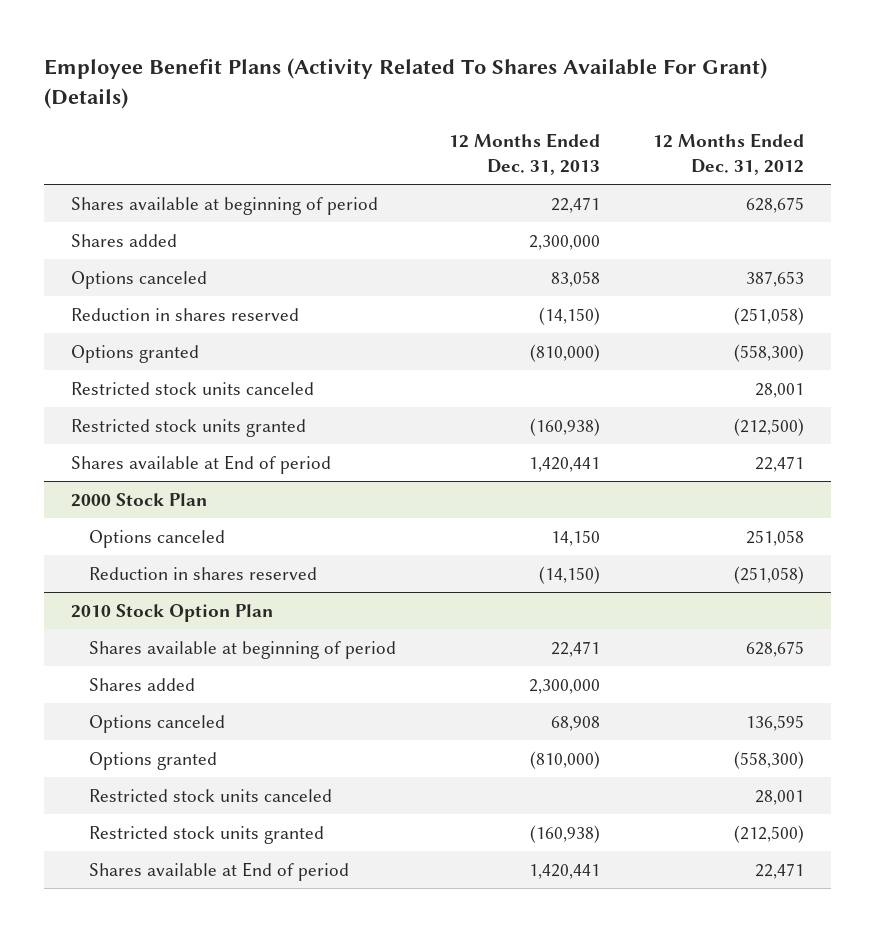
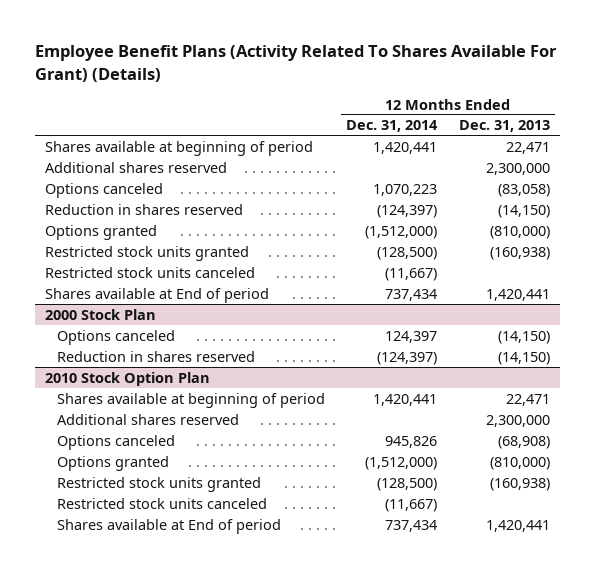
- | 12 Months Ended Dec. 31, 2013 | 12 Months Ended Dec. 31, 2012
+ | 12 Months Ended Dec. 31, 2014 | 12 Months Ended Dec. 31, 2013
- Shares added | 2,300,000 |
- Options canceled | 83,058 | 387,653
+ Additional shares reserved | | 2,300,000
+ Options canceled | 1,070,223 | (83,058)
moved down: Restricted stock units canceled | (11,667) |
@ 2000 Stock Plan
- Options canceled | 14,150 | 251,058
+ Options canceled | 124,397 | (14,150)
@ 2010 Stock Option Plan
- Shares added | 2,300,000 |
- Options canceled | 68,908 | 136,595
+ Additional shares reserved | | 2,300,000
+ Options canceled | 945,826 | (68,908)
moved down: Restricted stock units canceled | (11,667) |

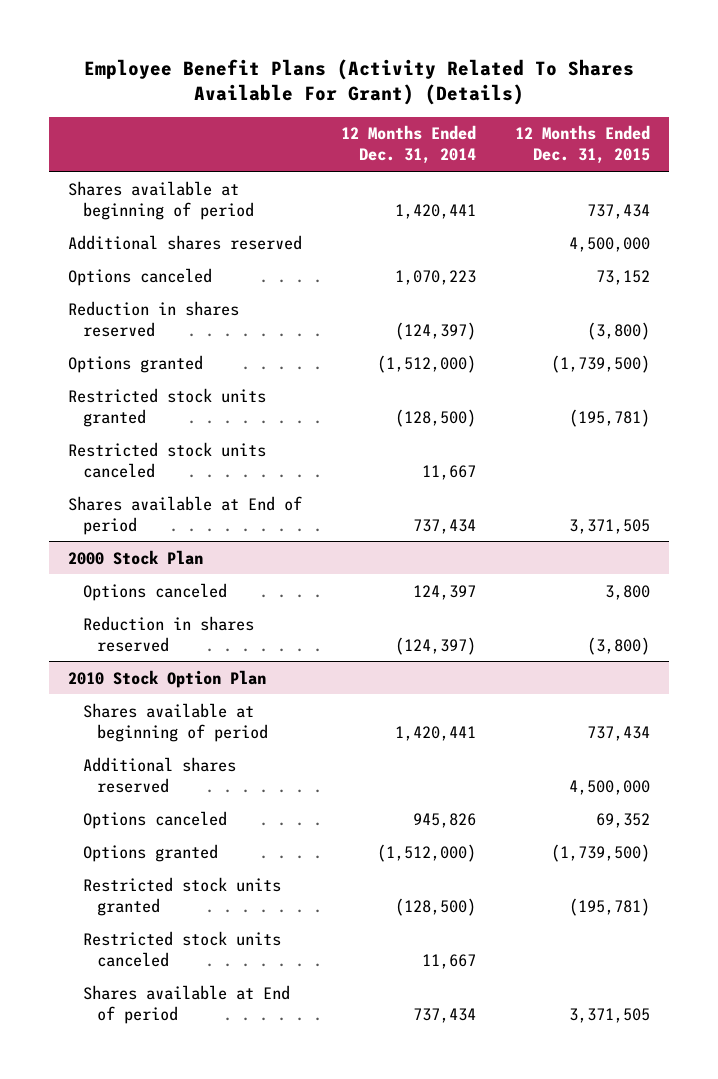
- | 12 Months Ended Dec. 31, 2014 | 12 Months Ended Dec. 31, 2013
+ | 12 Months Ended Dec. 31, 2014 | 12 Months Ended Dec. 31, 2015
- Restricted stock units canceled | (11,667) |
+ Restricted stock units canceled | 11,667 |
@ 2010 Stock Option Plan
- Restricted stock units canceled | (11,667) |
+ Restricted stock units canceled | 11,667 |

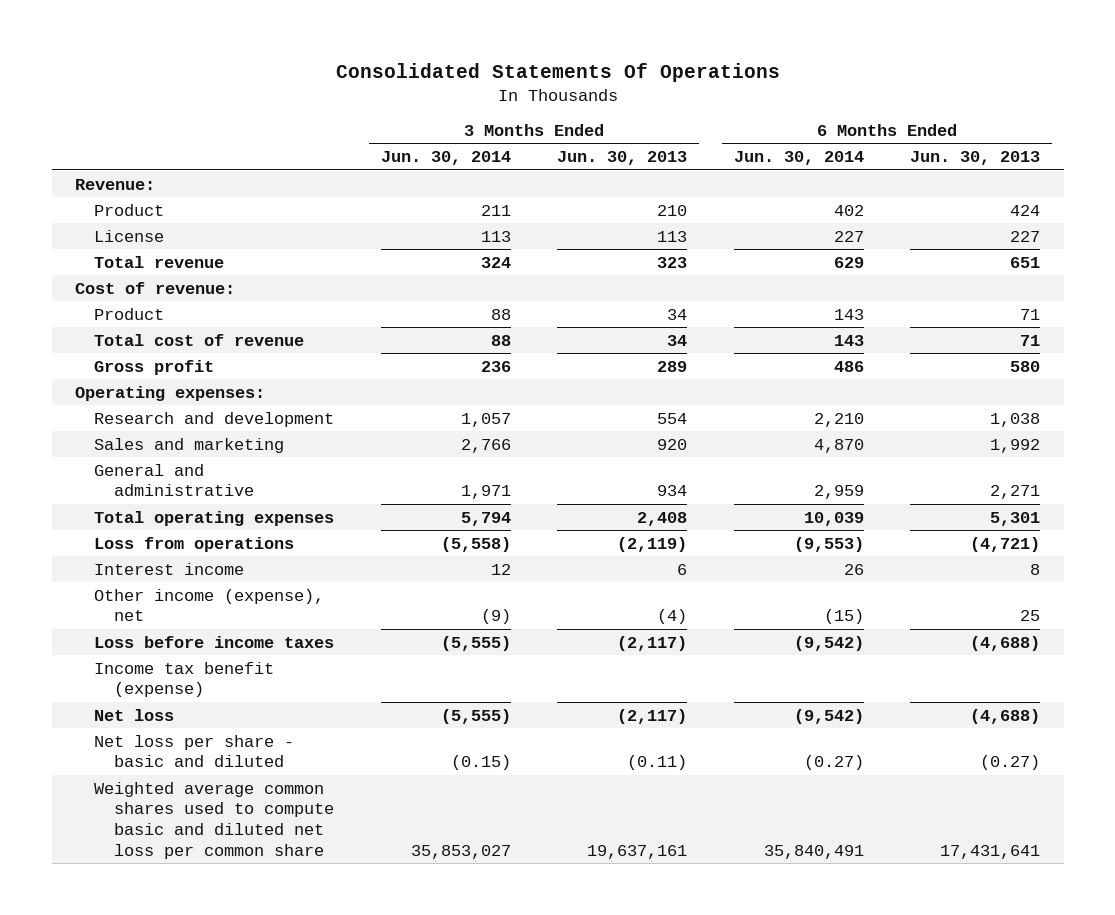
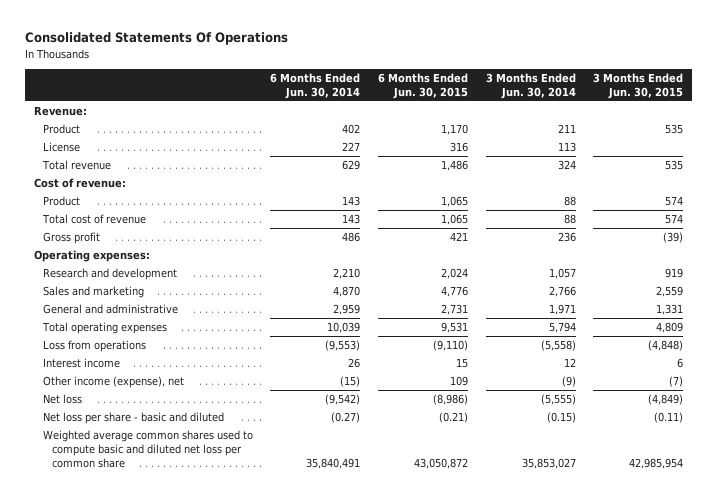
- | 3 Months Ended Jun. 30, 2014 | 3 Months Ended Jun. 30, 2013 | 6 Months Ended Jun. 30, 2014 | 6 Months Ended Jun. 30, 2013
+ | 6 Months Ended Jun. 30, 2014 | 6 Months Ended Jun. 30, 2015 | 3 Months Ended Jun. 30, 2014 | 3 Months Ended Jun. 30, 2015
- Loss before income taxes | (5,555) | (2,117) | (9,542) | (4,688)
- Income tax benefit (expense)

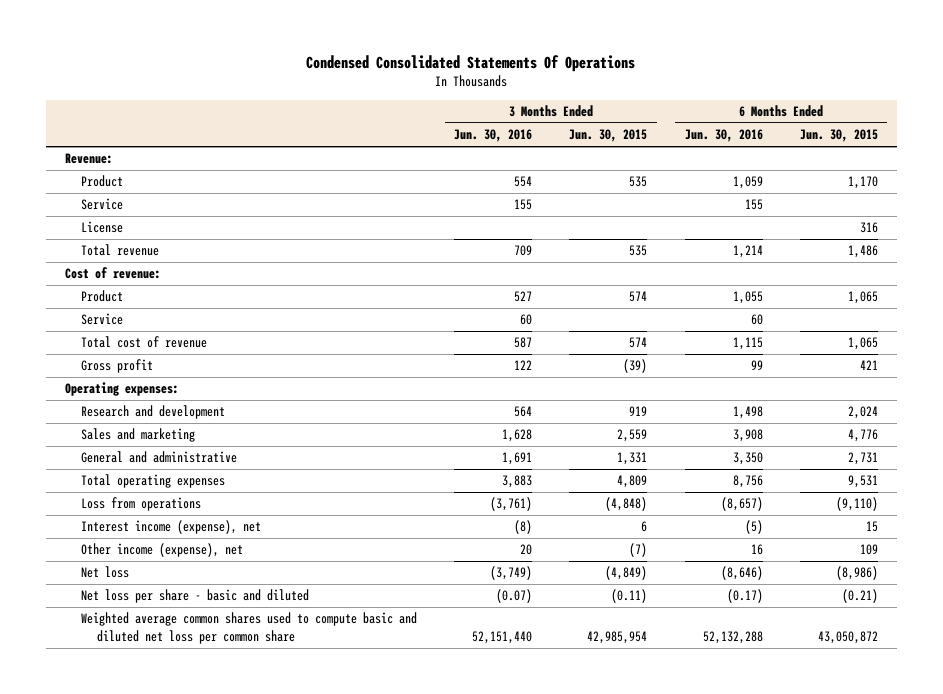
- Consolidated Statements Of Operations
+ Condensed Consolidated Statements Of Operations
- | 6 Months Ended Jun. 30, 2014 | 6 Months Ended Jun. 30, 2015 | 3 Months Ended Jun. 30, 2014 | 3 Months Ended Jun. 30, 2015
+ | 3 Months Ended Jun. 30, 2016 | 3 Months Ended Jun. 30, 2015 | 6 Months Ended Jun. 30, 2016 | 6 Months Ended Jun. 30, 2015
+ Service | 155 | | 155 |
+ Service | 60 | | 60 |
- Interest income | 26 | 15 | 12 | 6
+ Interest income (expense), net | (8) | 6 | (5) | 15

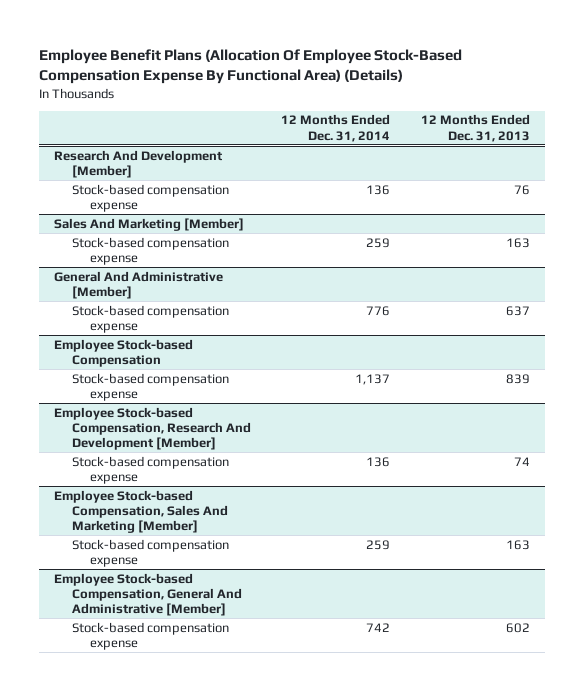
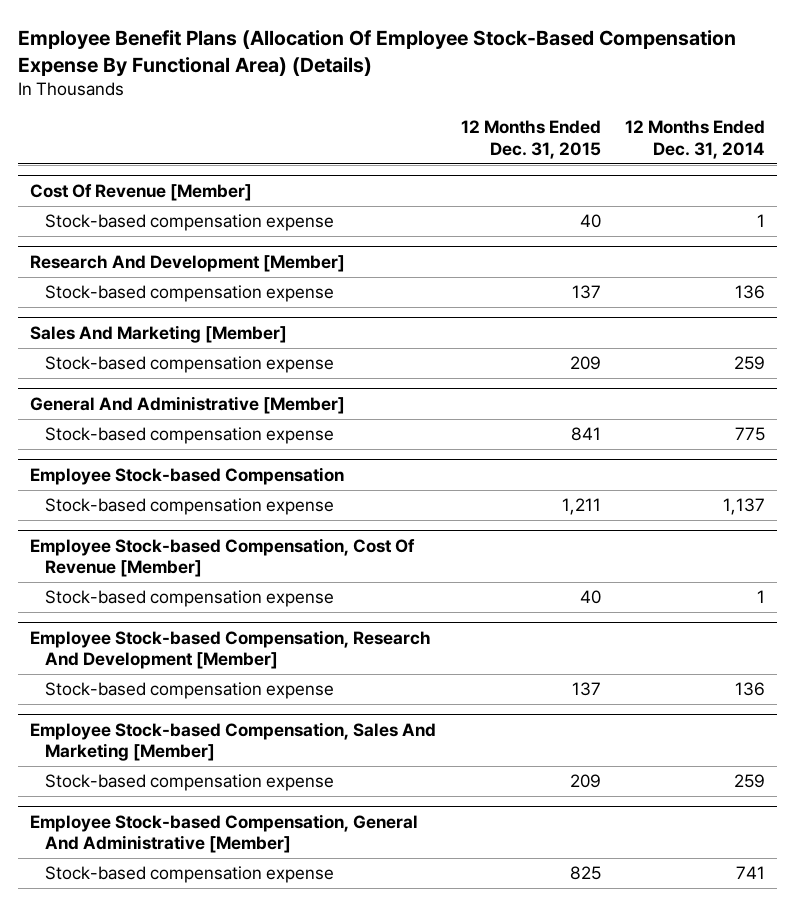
- | 12 Months Ended Dec. 31, 2014 | 12 Months Ended Dec. 31, 2013
+ | 12 Months Ended Dec. 31, 2015 | 12 Months Ended Dec. 31, 2014
+ Cost Of Revenue [Member]
+ Stock-based compensation expense | 40 | 1
@ General And Administrative [Member]
- Stock-based compensation expense | 776 | 637
+ Stock-based compensation expense | 841 | 775
+ Employee Stock-based Compensation, Cost Of Revenue [Member]
+ Stock-based compensation expense | 40 | 1
@ Employee Stock-based Compensation, General And Administrative [Member]
- Stock-based compensation expense | 742 | 602
+ Stock-based compensation expense | 825 | 741

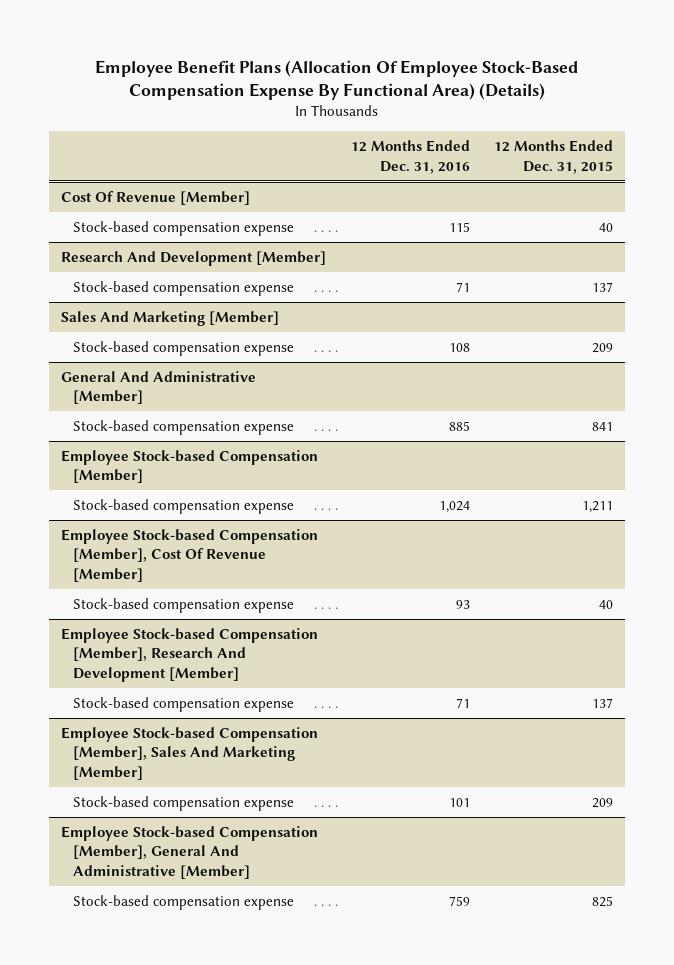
- | 12 Months Ended Dec. 31, 2015 | 12 Months Ended Dec. 31, 2014
+ | 12 Months Ended Dec. 31, 2016 | 12 Months Ended Dec. 31, 2015
- Employee Stock-based Compensation
+ Employee Stock-based Compensation [Member]
- Employee Stock-based Compensation, Cost Of Revenue [Member]
+ Employee Stock-based Compensation [Member], Cost Of Revenue [Member]
- Employee Stock-based Compensation, Research And Development [Member]
+ Employee Stock-based Compensation [Member], Research And Development [Member]
- Employee Stock-based Compensation, Sales And Marketing [Member]
+ Employee Stock-based Compensation [Member], Sales And Marketing [Member]
- Employee Stock-based Compensation, General And Administrative [Member]
+ Employee Stock-based Compensation [Member], General And Administrative [Member]

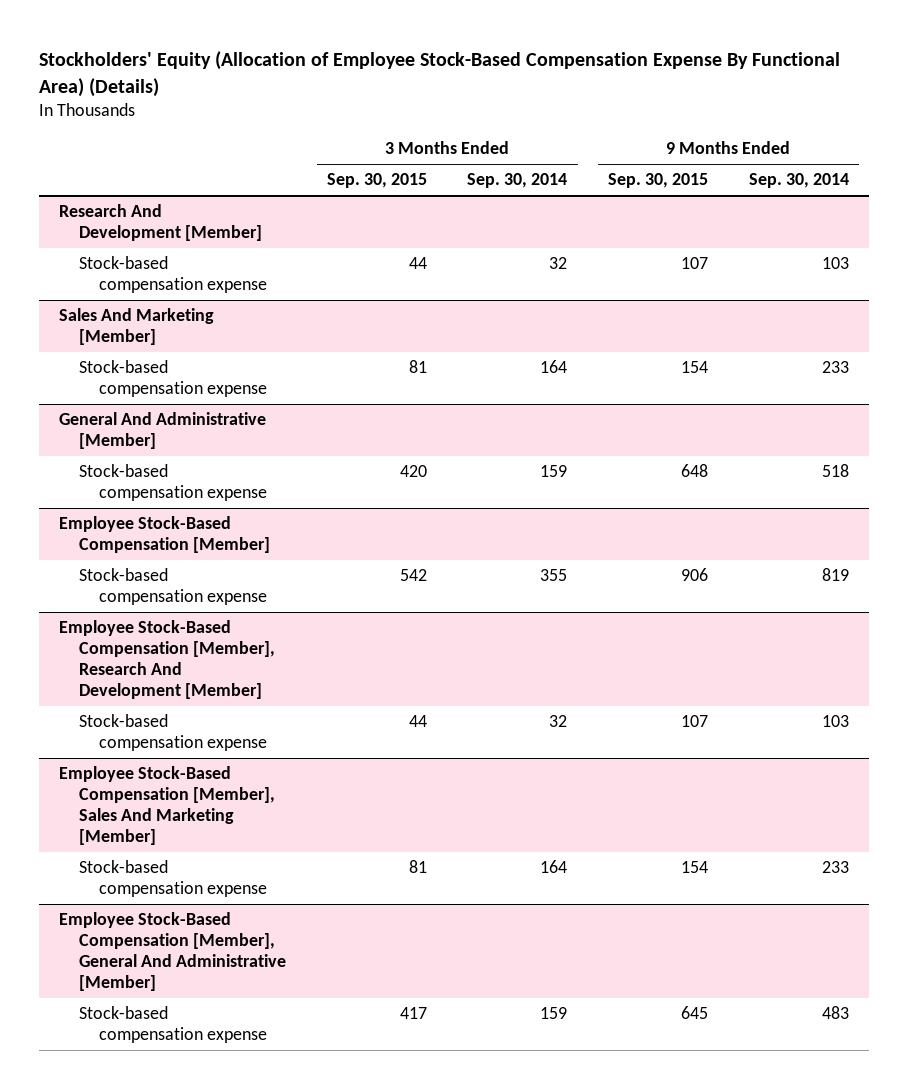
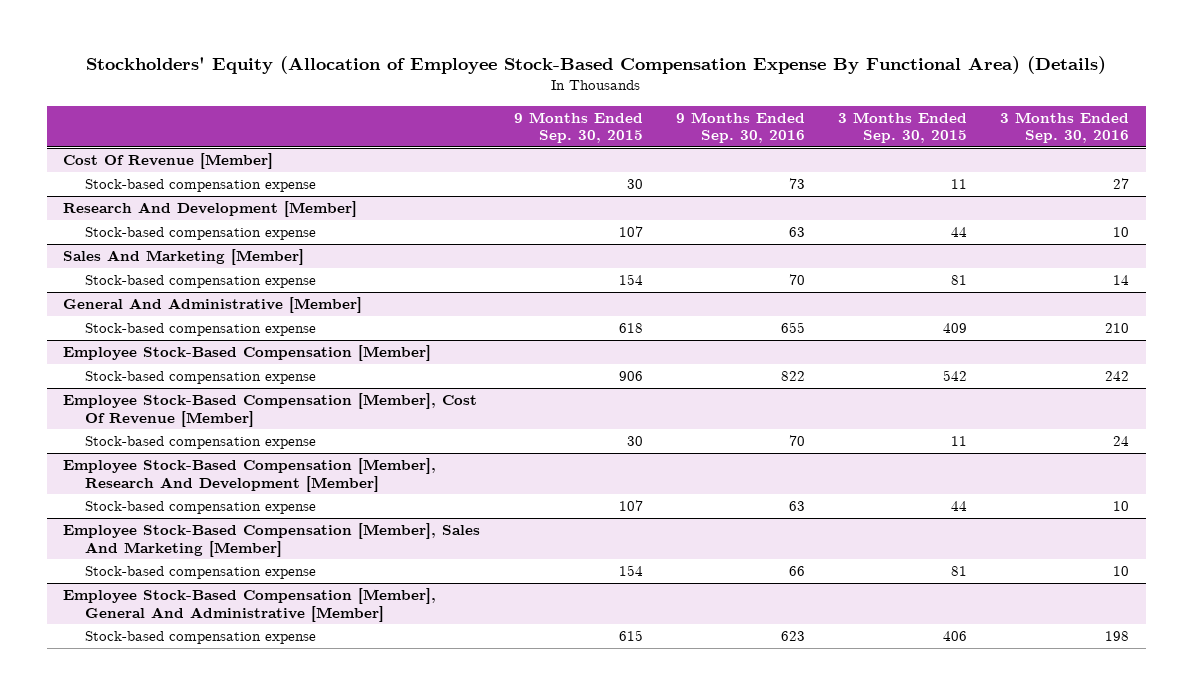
- | 3 Months Ended Sep. 30, 2015 | 3 Months Ended Sep. 30, 2014 | 9 Months Ended Sep. 30, 2015 | 9 Months Ended Sep. 30, 2014
+ | 9 Months Ended Sep. 30, 2015 | 9 Months Ended Sep. 30, 2016 | 3 Months Ended Sep. 30, 2015 | 3 Months Ended Sep. 30, 2016
+ Cost Of Revenue [Member]
+ Stock-based compensation expense | 30 | 73 | 11 | 27
@ General And Administrative [Member]
- Stock-based compensation expense | 420 | 159 | 648 | 518
+ Stock-based compensation expense | 618 | 655 | 409 | 210
+ Employee Stock-Based Compensation [Member], Cost Of Revenue [Member]
+ Stock-based compensation expense | 30 | 70 | 11 | 24
@ Employee Stock-Based Compensation [Member], General And Administrative [Member]
- Stock-based compensation expense | 417 | 159 | 645 | 483
+ Stock-based compensation expense | 615 | 623 | 406 | 198

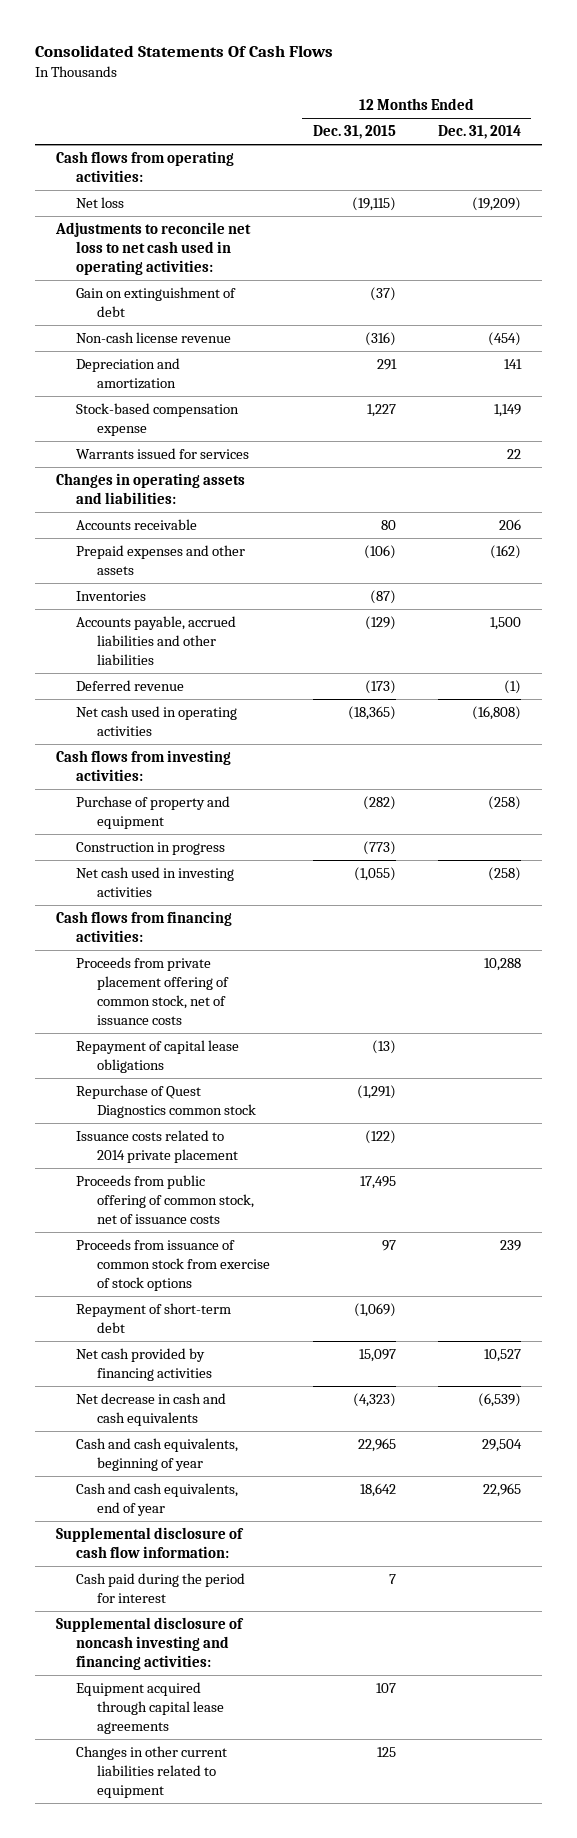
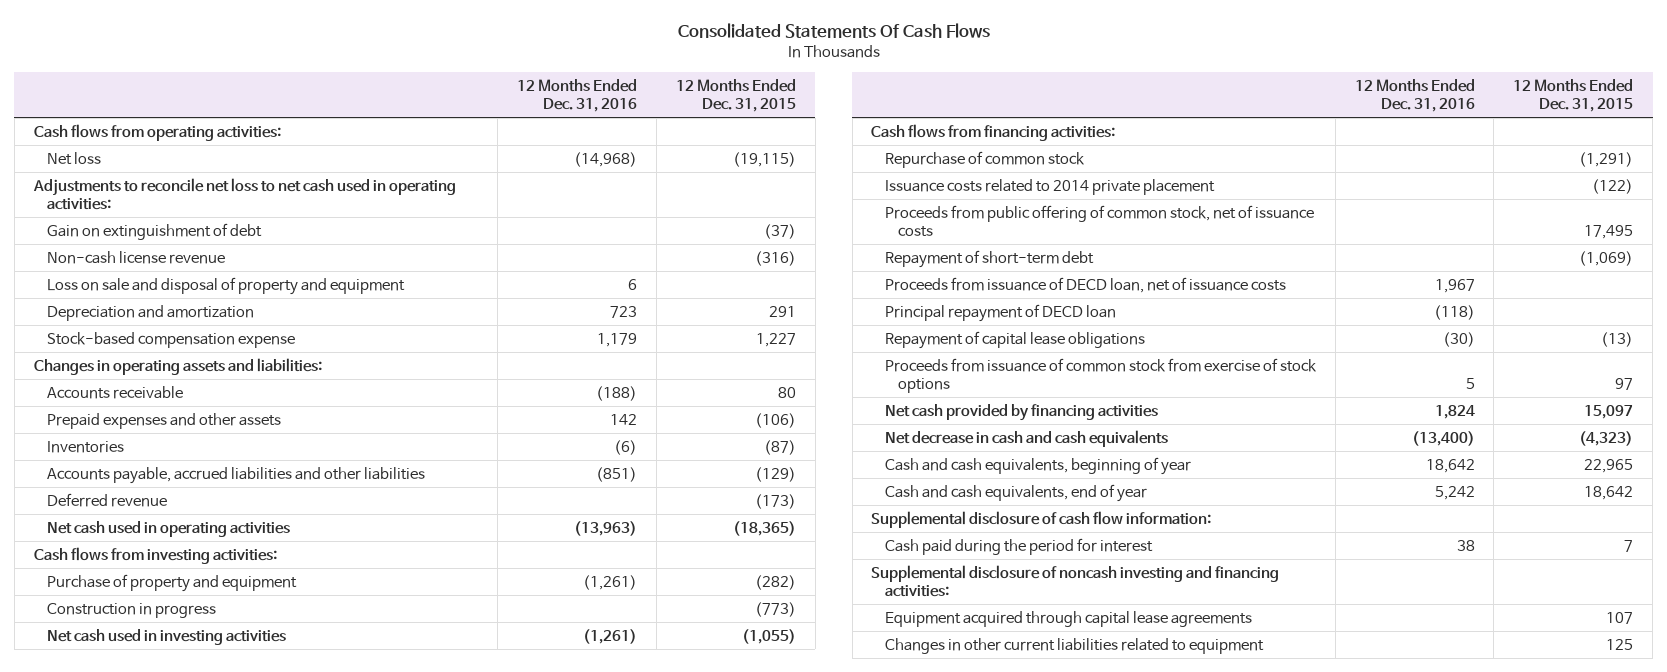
- | 12 Months Ended Dec. 31, 2015 | 12 Months Ended Dec. 31, 2014
+ | 12 Months Ended Dec. 31, 2016 | 12 Months Ended Dec. 31, 2015
+ Loss on sale and disposal of property and equipment | 6 |
- Warrants issued for services | | 22
- Proceeds from private placement offering of common stock, net of issuance costs | | 10,288
- Repurchase of Quest Diagnostics common stock | (1,291) |
+ Repurchase of common stock | | (1,291)
+ Proceeds from issuance of DECD loan, net of issuance costs | 1,967 |
+ Principal repayment of DECD loan | (118) |
moved down: Repayment of capital lease obligations | (30) | (13)
moved down: Proceeds from issuance of common stock from exercise of stock options | 5 | 97

